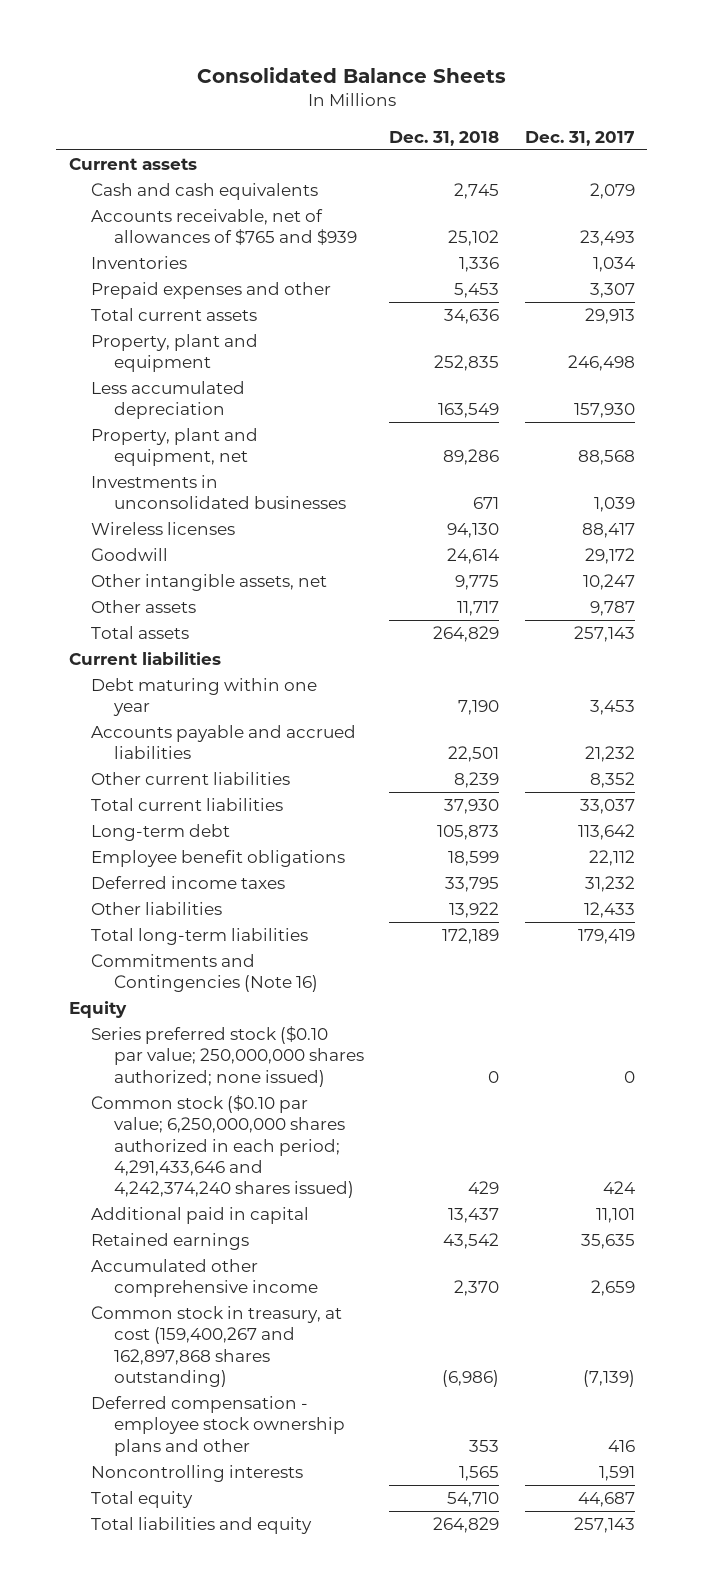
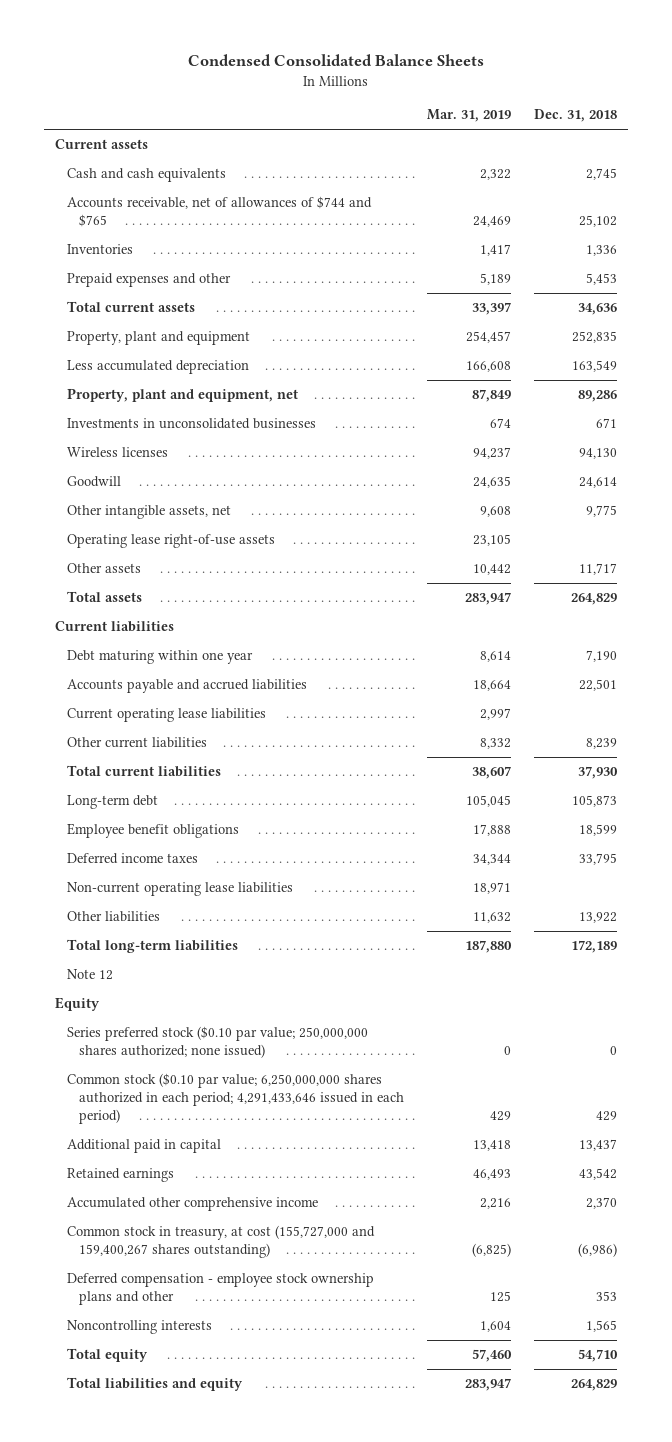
- Consolidated Balance Sheets
+ Condensed Consolidated Balance Sheets
- | Dec. 31, 2018 | Dec. 31, 2017
+ | Mar. 31, 2019 | Dec. 31, 2018
- Accounts receivable, net of allowances of $765 and $939 | 25,102 | 23,493
+ Accounts receivable, net of allowances of $744 and $765 | 24,469 | 25,102
+ Operating lease right-of-use assets | 23,105 |
+ Current operating lease liabilities | 2,997 |
+ Non-current operating lease liabilities | 18,971 |
- Commitments and Contingencies (Note 16)
+ Note 12
- Common stock ($0.10 par value; 6,250,000,000 shares authorized in each period; 4,291,433,646 and 4,242,374,240 shares issued) | 429 | 424
+ Common stock ($0.10 par value; 6,250,000,000 shares authorized in each period; 4,291,433,646 issued in each period) | 429 | 429
- Common stock in treasury, at cost (159,400,267 and 162,897,868 shares outstanding) | (6,986) | (7,139)
+ Common stock in treasury, at cost (155,727,000 and 159,400,267 shares outstanding) | (6,825) | (6,986)

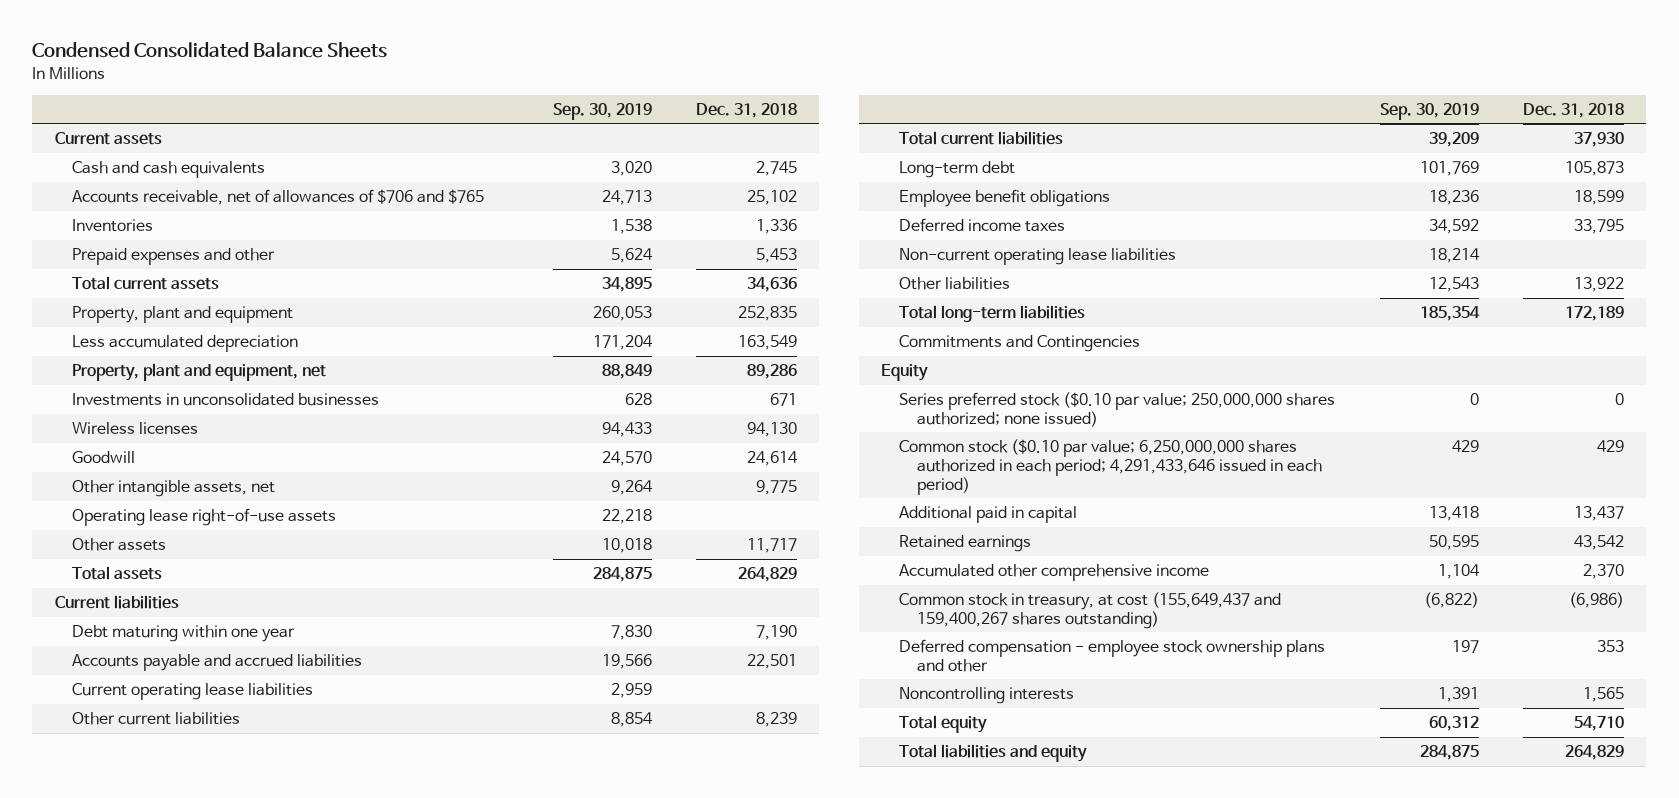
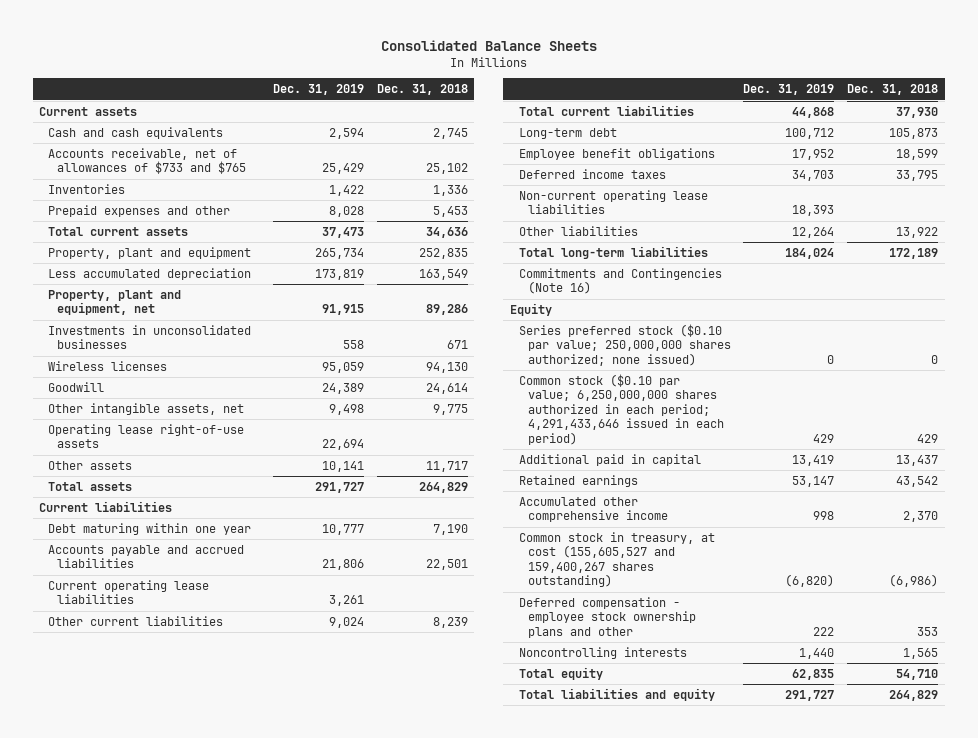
- Condensed Consolidated Balance Sheets
+ Consolidated Balance Sheets
- | Sep. 30, 2019 | Dec. 31, 2018
+ | Dec. 31, 2019 | Dec. 31, 2018
- Accounts receivable, net of allowances of $706 and $765 | 24,713 | 25,102
+ Accounts receivable, net of allowances of $733 and $765 | 25,429 | 25,102
- Commitments and Contingencies
+ Commitments and Contingencies (Note 16)
- Common stock in treasury, at cost (155,649,437 and 159,400,267 shares outstanding) | (6,822) | (6,986)
+ Common stock in treasury, at cost (155,605,527 and 159,400,267 shares outstanding) | (6,820) | (6,986)

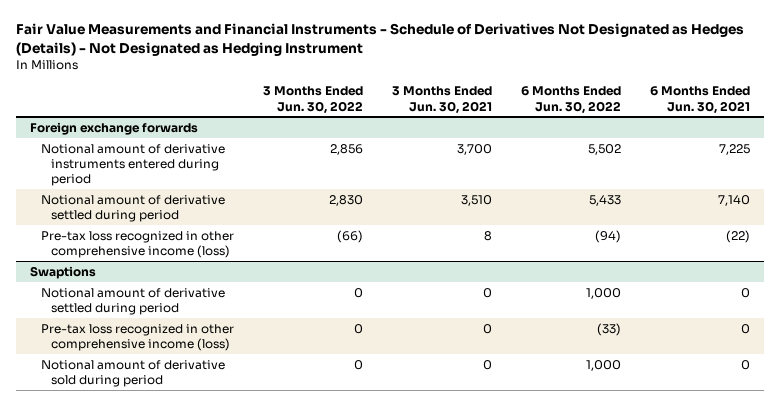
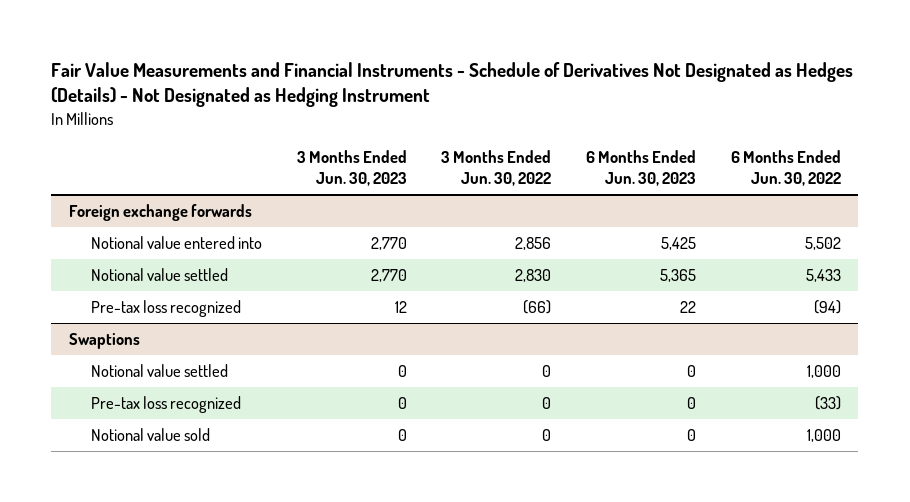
- | 3 Months Ended Jun. 30, 2022 | 3 Months Ended Jun. 30, 2021 | 6 Months Ended Jun. 30, 2022 | 6 Months Ended Jun. 30, 2021
+ | 3 Months Ended Jun. 30, 2023 | 3 Months Ended Jun. 30, 2022 | 6 Months Ended Jun. 30, 2023 | 6 Months Ended Jun. 30, 2022
@ Foreign exchange forwards
- Notional amount of derivative instruments entered during period | 2,856 | 3,700 | 5,502 | 7,225
- Notional amount of derivative settled during period | 2,830 | 3,510 | 5,433 | 7,140
- Pre-tax loss recognized in other comprehensive income (loss) | (66) | 8 | (94) | (22)
+ Notional value entered into | 2,770 | 2,856 | 5,425 | 5,502
+ Notional value settled | 2,770 | 2,830 | 5,365 | 5,433
+ Pre-tax loss recognized | 12 | (66) | 22 | (94)
@ Swaptions
- Notional amount of derivative settled during period | 0 | 0 | 1,000 | 0
- Pre-tax loss recognized in other comprehensive income (loss) | 0 | 0 | (33) | 0
- Notional amount of derivative sold during period | 0 | 0 | 1,000 | 0
+ Notional value settled | 0 | 0 | 0 | 1,000
+ Pre-tax loss recognized | 0 | 0 | 0 | (33)
+ Notional value sold | 0 | 0 | 0 | 1,000

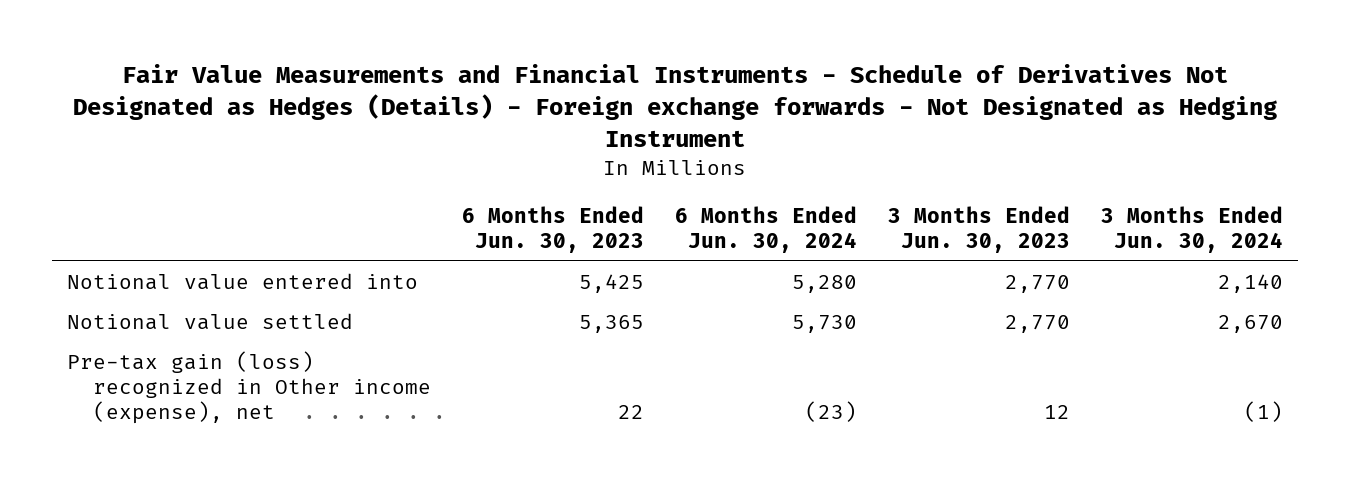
- Fair Value Measurements and Financial Instruments - Schedule of Derivatives Not Designated as Hedges (Details) - Not Designated as Hedging Instrument
+ Fair Value Measurements and Financial Instruments - Schedule of Derivatives Not Designated as Hedges (Details) - Foreign exchange forwards - Not Designated as Hedging Instrument
- | 3 Months Ended Jun. 30, 2023 | 3 Months Ended Jun. 30, 2022 | 6 Months Ended Jun. 30, 2023 | 6 Months Ended Jun. 30, 2022
+ | 6 Months Ended Jun. 30, 2023 | 6 Months Ended Jun. 30, 2024 | 3 Months Ended Jun. 30, 2023 | 3 Months Ended Jun. 30, 2024
- Foreign exchange forwards
- Pre-tax loss recognized | 12 | (66) | 22 | (94)
- Swaptions
- Notional value settled | 0 | 0 | 0 | 1,000
- Pre-tax loss recognized | 0 | 0 | 0 | (33)
- Notional value sold | 0 | 0 | 0 | 1,000
+ Pre-tax gain (loss) recognized in Other income (expense), net | 22 | (23) | 12 | (1)

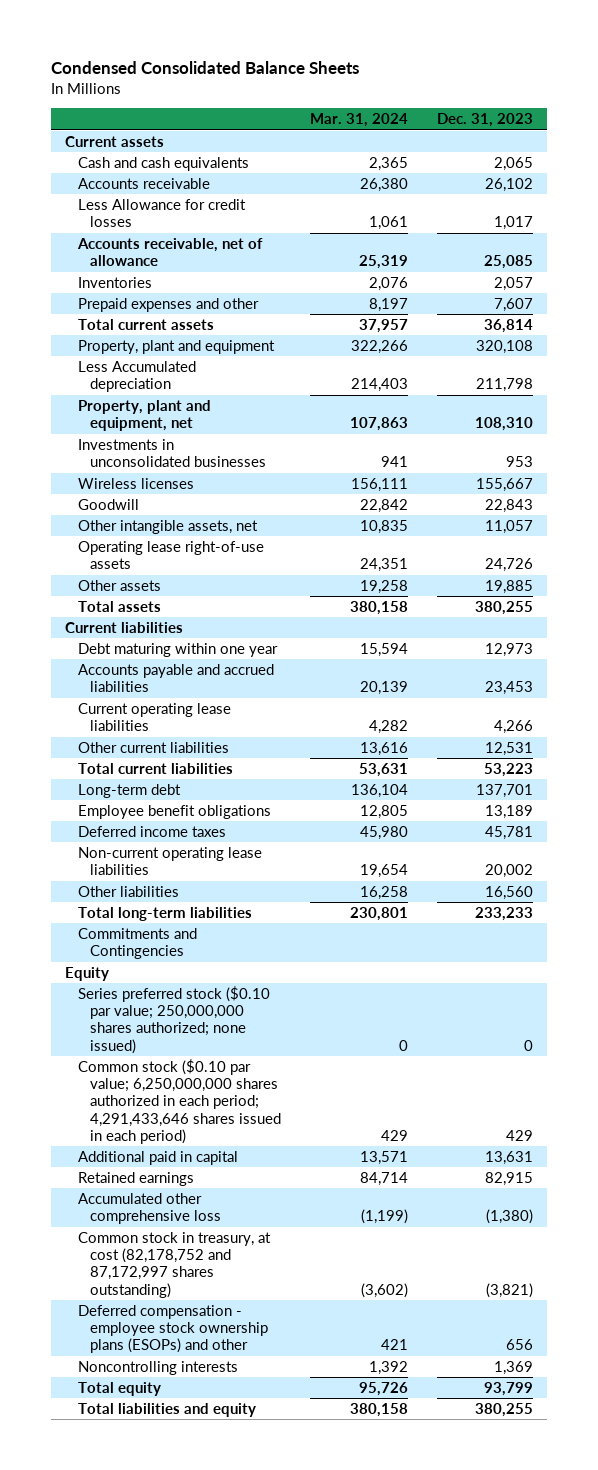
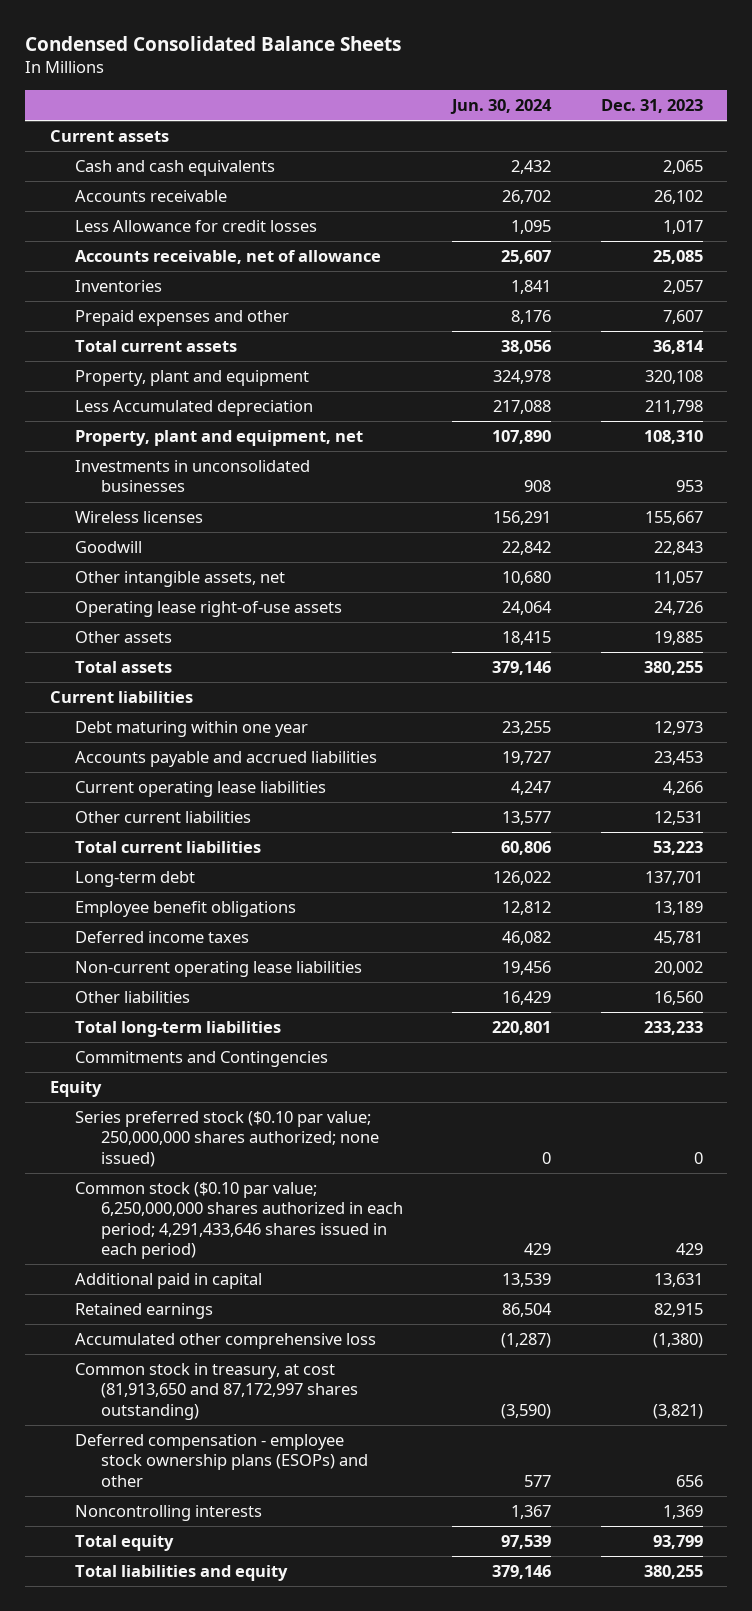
- | Mar. 31, 2024 | Dec. 31, 2023
+ | Jun. 30, 2024 | Dec. 31, 2023
- Common stock in treasury, at cost (82,178,752 and 87,172,997 shares outstanding) | (3,602) | (3,821)
+ Common stock in treasury, at cost (81,913,650 and 87,172,997 shares outstanding) | (3,590) | (3,821)

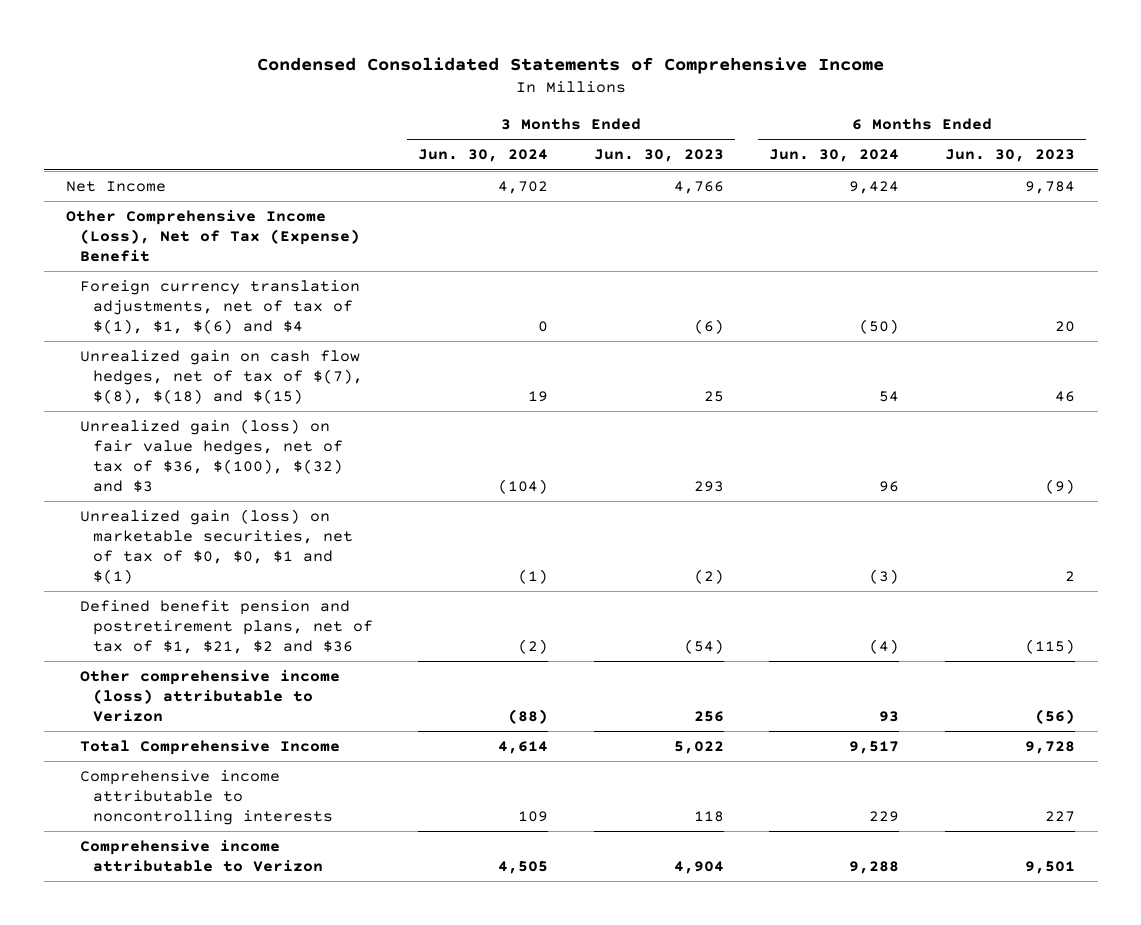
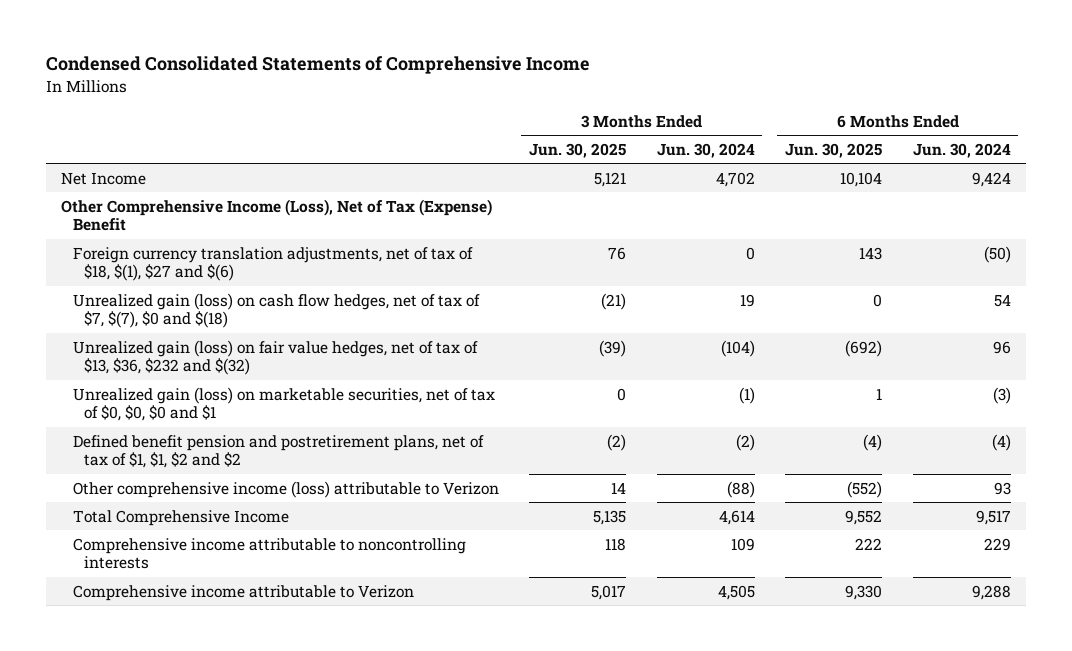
- | 3 Months Ended Jun. 30, 2024 | 3 Months Ended Jun. 30, 2023 | 6 Months Ended Jun. 30, 2024 | 6 Months Ended Jun. 30, 2023
+ | 3 Months Ended Jun. 30, 2025 | 3 Months Ended Jun. 30, 2024 | 6 Months Ended Jun. 30, 2025 | 6 Months Ended Jun. 30, 2024
- Foreign currency translation adjustments, net of tax of $(1), $1, $(6) and $4 | 0 | (6) | (50) | 20
- Unrealized gain on cash flow hedges, net of tax of $(7), $(8), $(18) and $(15) | 19 | 25 | 54 | 46
- Unrealized gain (loss) on fair value hedges, net of tax of $36, $(100), $(32) and $3 | (104) | 293 | 96 | (9)
- Unrealized gain (loss) on marketable securities, net of tax of $0, $0, $1 and $(1) | (1) | (2) | (3) | 2
- Defined benefit pension and postretirement plans, net of tax of $1, $21, $2 and $36 | (2) | (54) | (4) | (115)
+ Foreign currency translation adjustments, net of tax of $18, $(1), $27 and $(6) | 76 | 0 | 143 | (50)
+ Unrealized gain (loss) on cash flow hedges, net of tax of $7, $(7), $0 and $(18) | (21) | 19 | 0 | 54
+ Unrealized gain (loss) on fair value hedges, net of tax of $13, $36, $232 and $(32) | (39) | (104) | (692) | 96
+ Unrealized gain (loss) on marketable securities, net of tax of $0, $0, $0 and $1 | 0 | (1) | 1 | (3)
+ Defined benefit pension and postretirement plans, net of tax of $1, $1, $2 and $2 | (2) | (2) | (4) | (4)

